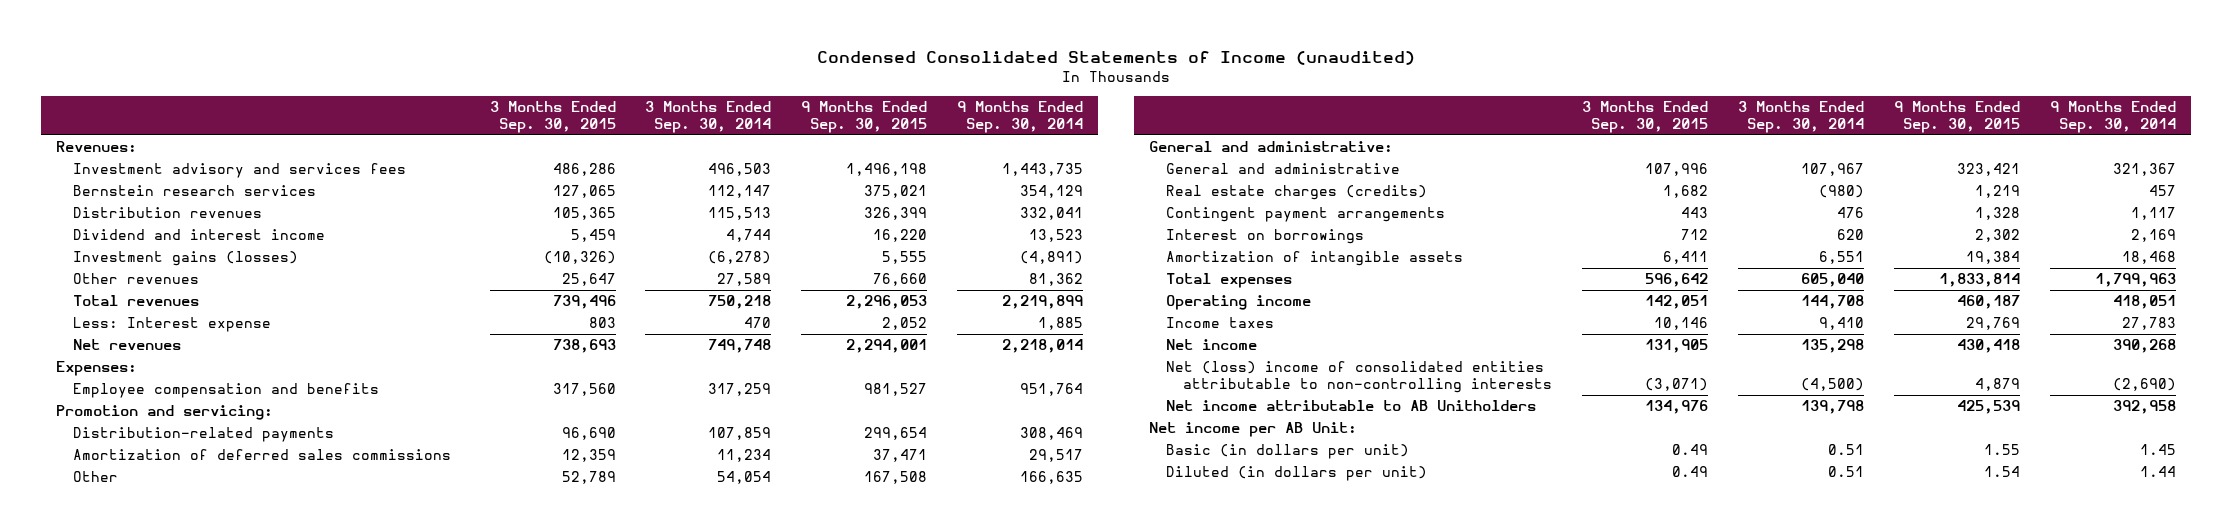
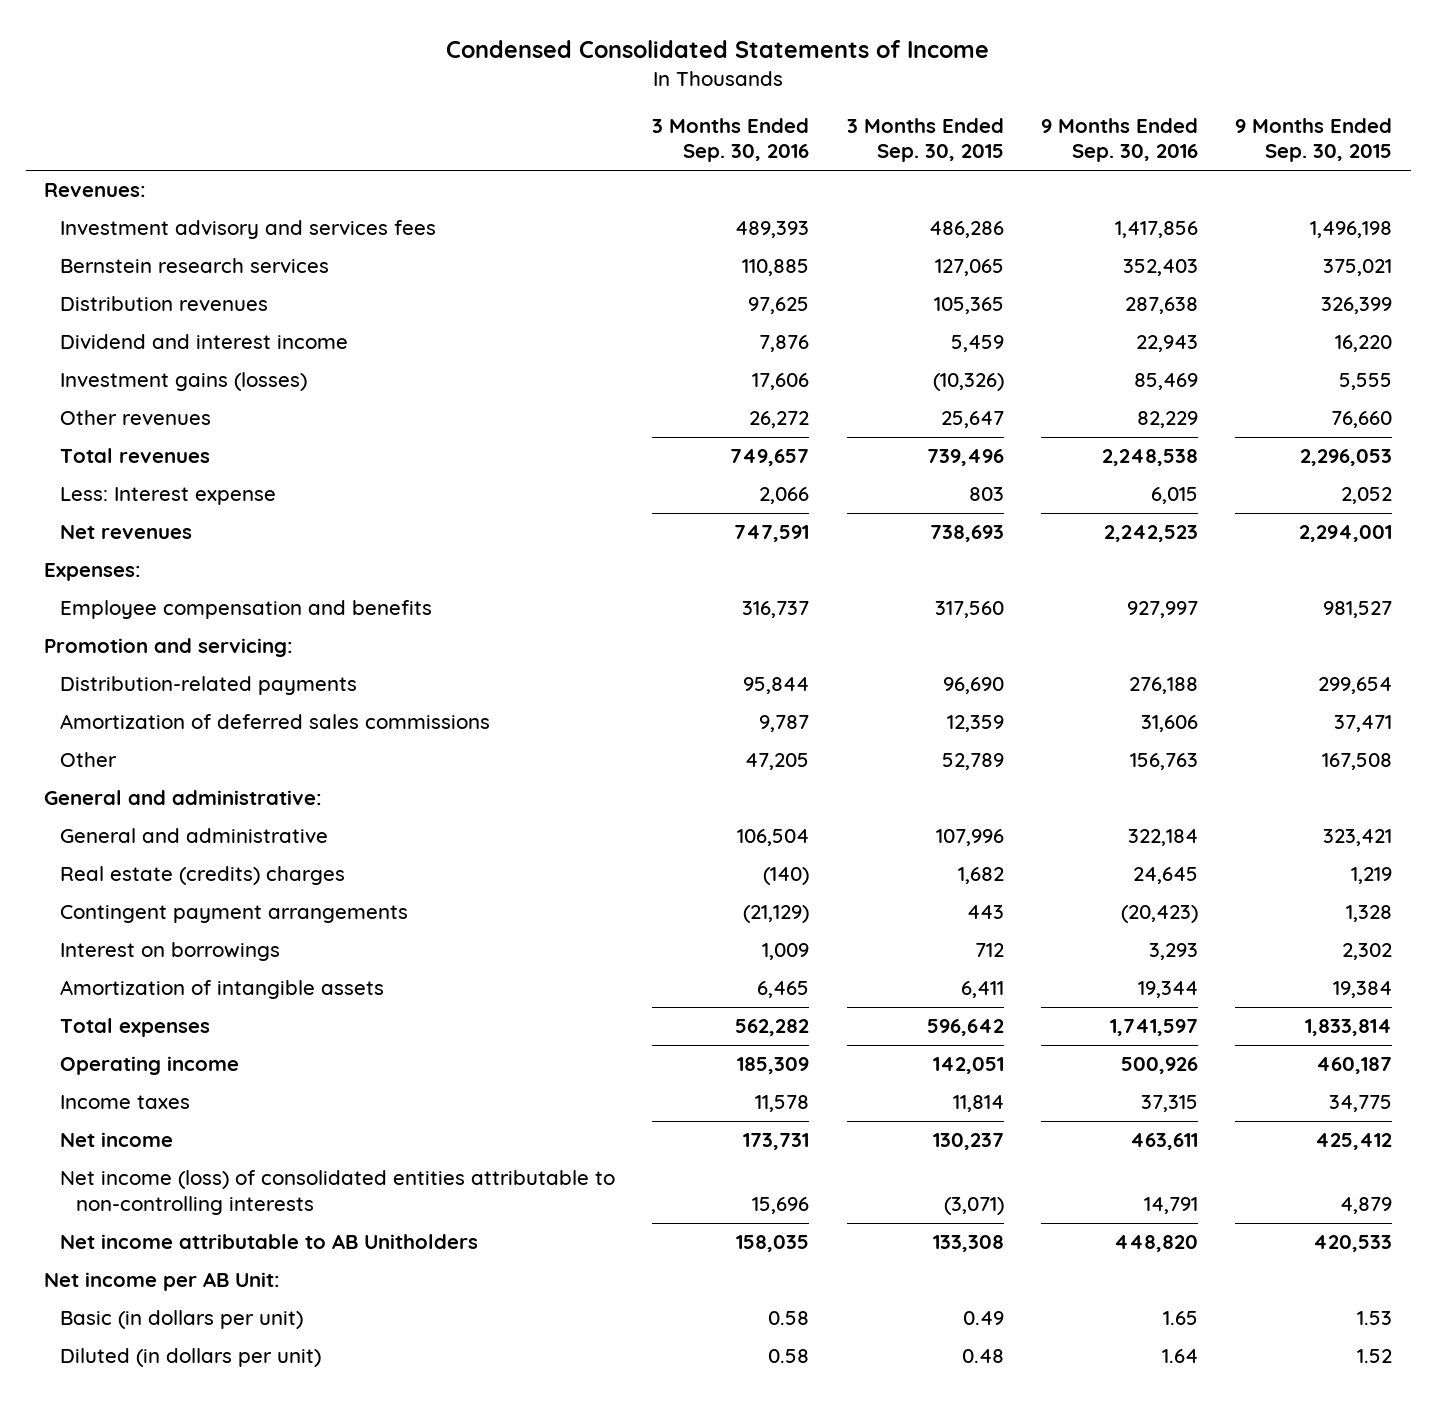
- Condensed Consolidated Statements of Income (unaudited)
+ Condensed Consolidated Statements of Income
- | 3 Months Ended Sep. 30, 2015 | 3 Months Ended Sep. 30, 2014 | 9 Months Ended Sep. 30, 2015 | 9 Months Ended Sep. 30, 2014
+ | 3 Months Ended Sep. 30, 2016 | 3 Months Ended Sep. 30, 2015 | 9 Months Ended Sep. 30, 2016 | 9 Months Ended Sep. 30, 2015
- Real estate charges (credits) | 1,682 | (980) | 1,219 | 457
+ Real estate (credits) charges | (140) | 1,682 | 24,645 | 1,219
- Income taxes | 10,146 | 9,410 | 29,769 | 27,783
- Net income | 131,905 | 135,298 | 430,418 | 390,268
- Net (loss) income of consolidated entities attributable to non-controlling interests | (3,071) | (4,500) | 4,879 | (2,690)
- Net income attributable to AB Unitholders | 134,976 | 139,798 | 425,539 | 392,958
+ Income taxes | 11,578 | 11,814 | 37,315 | 34,775
+ Net income | 173,731 | 130,237 | 463,611 | 425,412
+ Net income (loss) of consolidated entities attributable to non-controlling interests | 15,696 | (3,071) | 14,791 | 4,879
+ Net income attributable to AB Unitholders | 158,035 | 133,308 | 448,820 | 420,533
- Basic (in dollars per unit) | 0.49 | 0.51 | 1.55 | 1.45
- Diluted (in dollars per unit) | 0.49 | 0.51 | 1.54 | 1.44
+ Basic (in dollars per unit) | 0.58 | 0.49 | 1.65 | 1.53
+ Diluted (in dollars per unit) | 0.58 | 0.48 | 1.64 | 1.52

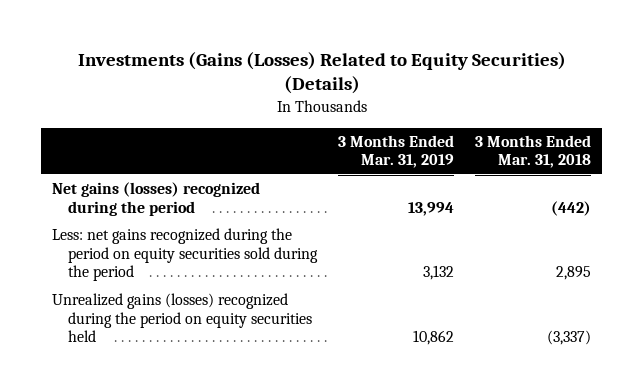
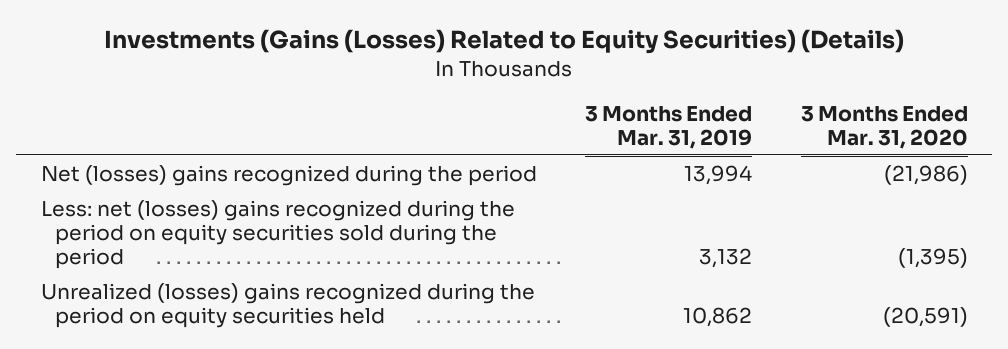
- | 3 Months Ended Mar. 31, 2019 | 3 Months Ended Mar. 31, 2018
+ | 3 Months Ended Mar. 31, 2019 | 3 Months Ended Mar. 31, 2020
- Net gains (losses) recognized during the period | 13,994 | (442)
- Less: net gains recognized during the period on equity securities sold during the period | 3,132 | 2,895
- Unrealized gains (losses) recognized during the period on equity securities held | 10,862 | (3,337)
+ Net (losses) gains recognized during the period | 13,994 | (21,986)
+ Less: net (losses) gains recognized during the period on equity securities sold during the period | 3,132 | (1,395)
+ Unrealized (losses) gains recognized during the period on equity securities held | 10,862 | (20,591)

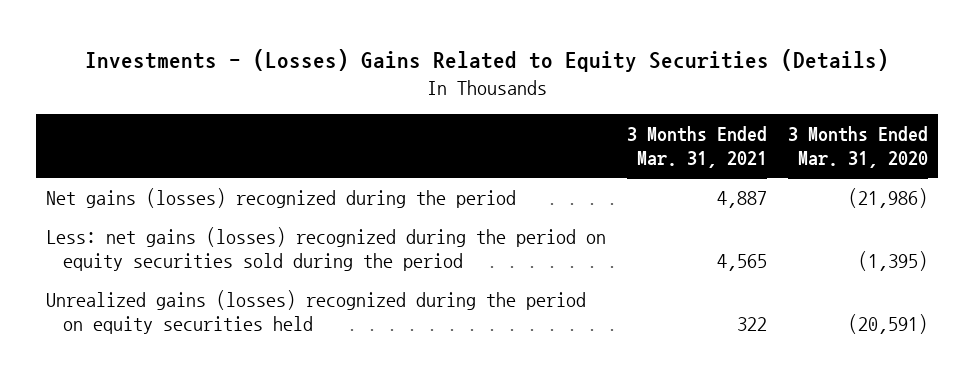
- Investments (Gains (Losses) Related to Equity Securities) (Details)
+ Investments - (Losses) Gains Related to Equity Securities (Details)
- | 3 Months Ended Mar. 31, 2019 | 3 Months Ended Mar. 31, 2020
+ | 3 Months Ended Mar. 31, 2021 | 3 Months Ended Mar. 31, 2020
- Net (losses) gains recognized during the period | 13,994 | (21,986)
- Less: net (losses) gains recognized during the period on equity securities sold during the period | 3,132 | (1,395)
- Unrealized (losses) gains recognized during the period on equity securities held | 10,862 | (20,591)
+ Net gains (losses) recognized during the period | 4,887 | (21,986)
+ Less: net gains (losses) recognized during the period on equity securities sold during the period | 4,565 | (1,395)
+ Unrealized gains (losses) recognized during the period on equity securities held | 322 | (20,591)

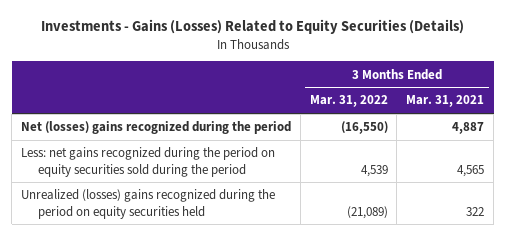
- Investments - (Losses) Gains Related to Equity Securities (Details)
+ Investments - Gains (Losses) Related to Equity Securities (Details)
- | 3 Months Ended Mar. 31, 2021 | 3 Months Ended Mar. 31, 2020
+ | 3 Months Ended Mar. 31, 2022 | 3 Months Ended Mar. 31, 2021
- Net gains (losses) recognized during the period | 4,887 | (21,986)
- Less: net gains (losses) recognized during the period on equity securities sold during the period | 4,565 | (1,395)
- Unrealized gains (losses) recognized during the period on equity securities held | 322 | (20,591)
+ Net (losses) gains recognized during the period | (16,550) | 4,887
+ Less: net gains recognized during the period on equity securities sold during the period | 4,539 | 4,565
+ Unrealized (losses) gains recognized during the period on equity securities held | (21,089) | 322

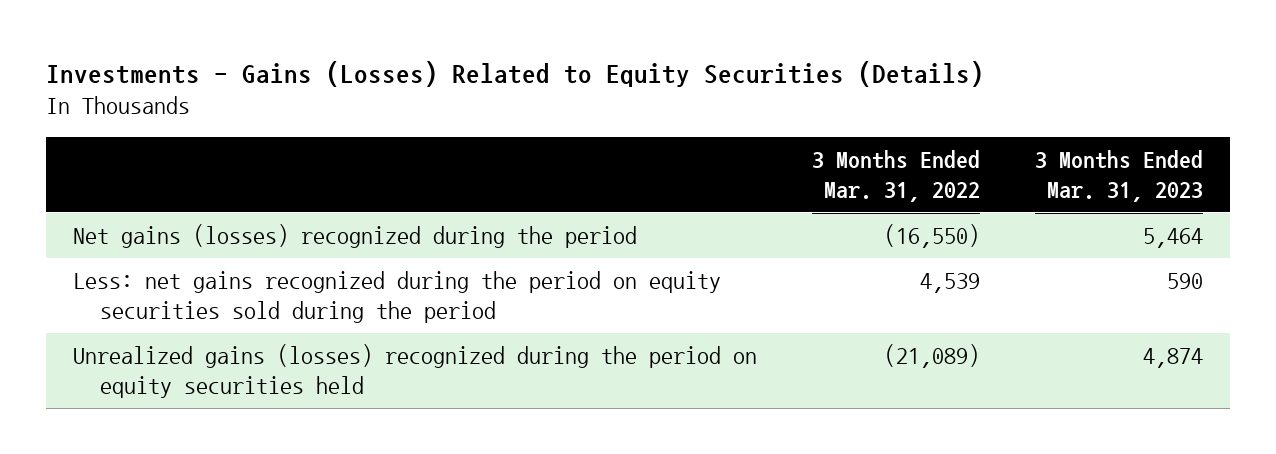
- | 3 Months Ended Mar. 31, 2022 | 3 Months Ended Mar. 31, 2021
+ | 3 Months Ended Mar. 31, 2022 | 3 Months Ended Mar. 31, 2023
- Net (losses) gains recognized during the period | (16,550) | 4,887
+ Net gains (losses) recognized during the period | (16,550) | 5,464
- Unrealized (losses) gains recognized during the period on equity securities held | (21,089) | 322
+ Unrealized gains (losses) recognized during the period on equity securities held | (21,089) | 4,874

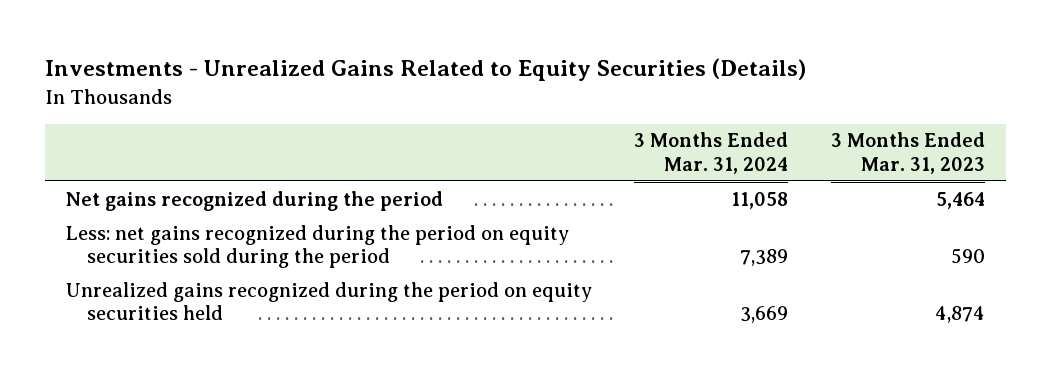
- Investments - Gains (Losses) Related to Equity Securities (Details)
+ Investments - Unrealized Gains Related to Equity Securities (Details)
- | 3 Months Ended Mar. 31, 2022 | 3 Months Ended Mar. 31, 2023
+ | 3 Months Ended Mar. 31, 2024 | 3 Months Ended Mar. 31, 2023
- Net gains (losses) recognized during the period | (16,550) | 5,464
+ Net gains recognized during the period | 11,058 | 5,464
- Unrealized gains (losses) recognized during the period on equity securities held | (21,089) | 4,874
+ Unrealized gains recognized during the period on equity securities held | 3,669 | 4,874

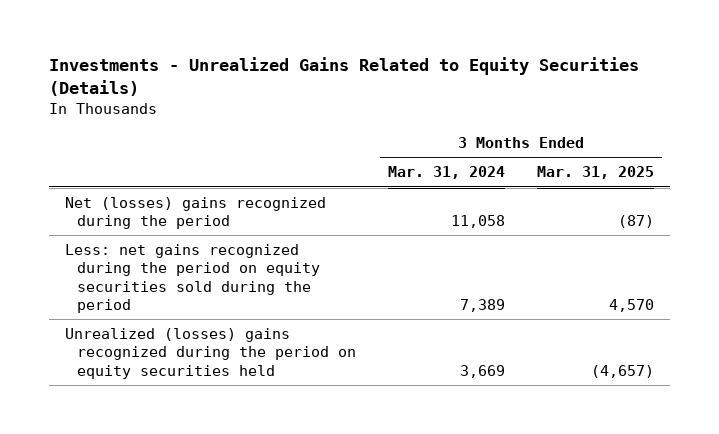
- | 3 Months Ended Mar. 31, 2024 | 3 Months Ended Mar. 31, 2023
+ | 3 Months Ended Mar. 31, 2024 | 3 Months Ended Mar. 31, 2025
- Net gains recognized during the period | 11,058 | 5,464
+ Net (losses) gains recognized during the period | 11,058 | (87)
- Unrealized gains recognized during the period on equity securities held | 3,669 | 4,874
+ Unrealized (losses) gains recognized during the period on equity securities held | 3,669 | (4,657)

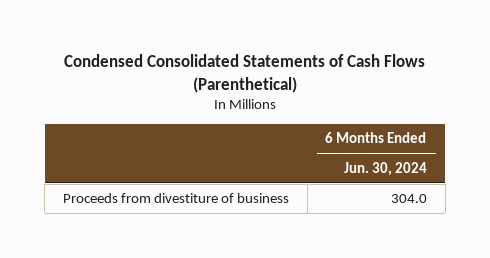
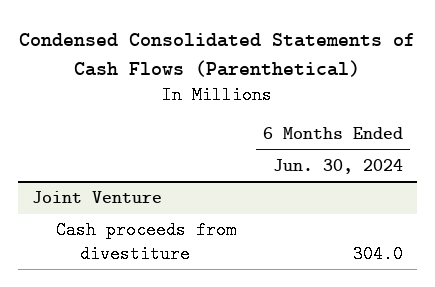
- Proceeds from divestiture of business | 304.0
+ Joint Venture
+ Cash proceeds from divestiture | 304.0

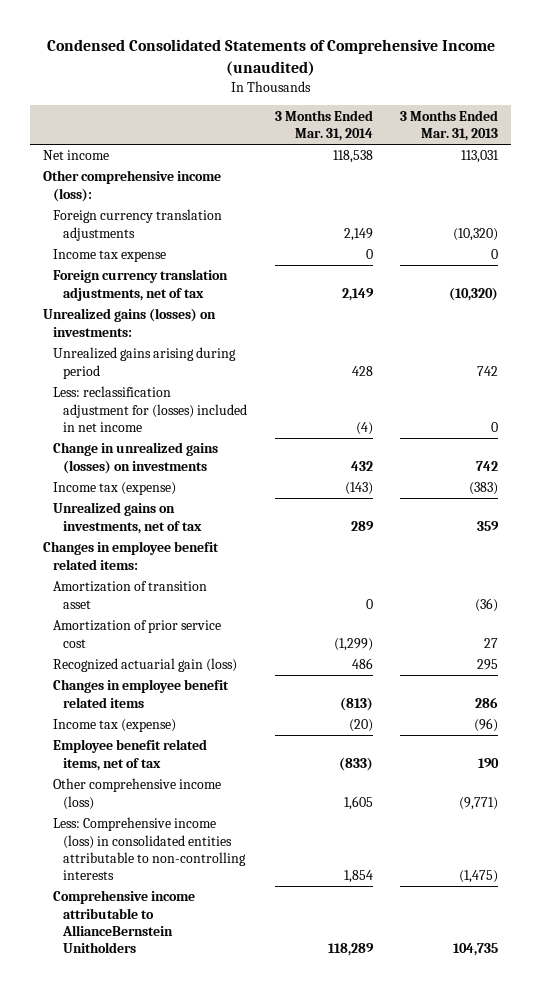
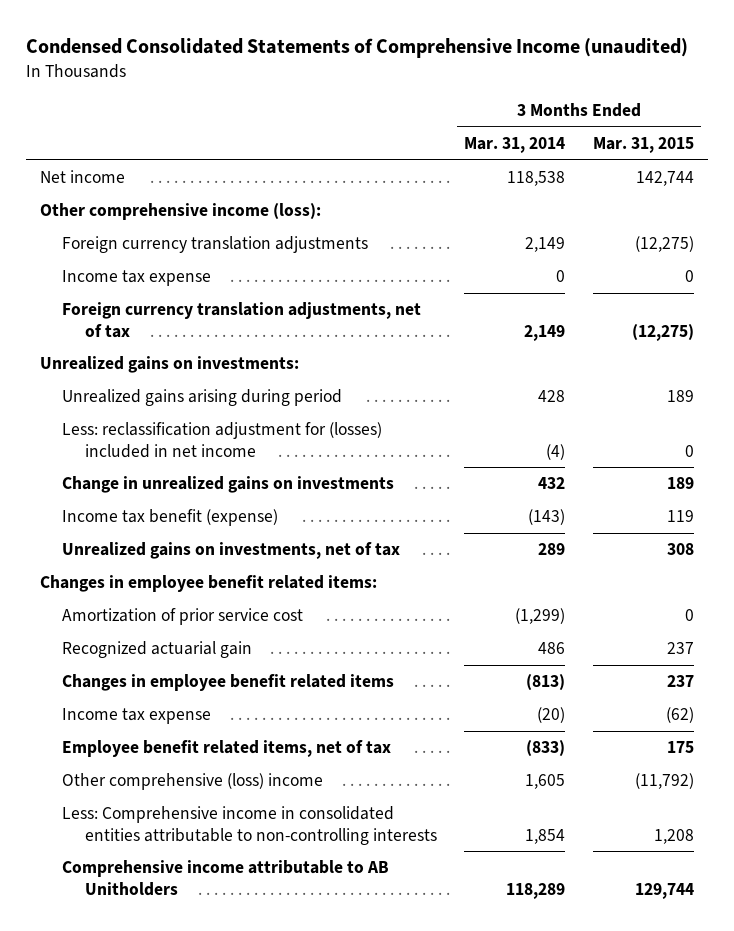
- | 3 Months Ended Mar. 31, 2014 | 3 Months Ended Mar. 31, 2013
+ | 3 Months Ended Mar. 31, 2014 | 3 Months Ended Mar. 31, 2015
- Unrealized gains (losses) on investments:
+ Unrealized gains on investments:
- Change in unrealized gains (losses) on investments | 432 | 742
- Income tax (expense) | (143) | (383)
+ Change in unrealized gains on investments | 432 | 189
+ Income tax benefit (expense) | (143) | 119
- Amortization of transition asset | 0 | (36)
- Recognized actuarial gain (loss) | 486 | 295
+ Recognized actuarial gain | 486 | 237
- Income tax (expense) | (20) | (96)
+ Income tax expense | (20) | (62)
- Other comprehensive income (loss) | 1,605 | (9,771)
- Less: Comprehensive income (loss) in consolidated entities attributable to non-controlling interests | 1,854 | (1,475)
- Comprehensive income attributable to AllianceBernstein Unitholders | 118,289 | 104,735
+ Other comprehensive (loss) income | 1,605 | (11,792)
+ Less: Comprehensive income in consolidated entities attributable to non-controlling interests | 1,854 | 1,208
+ Comprehensive income attributable to AB Unitholders | 118,289 | 129,744

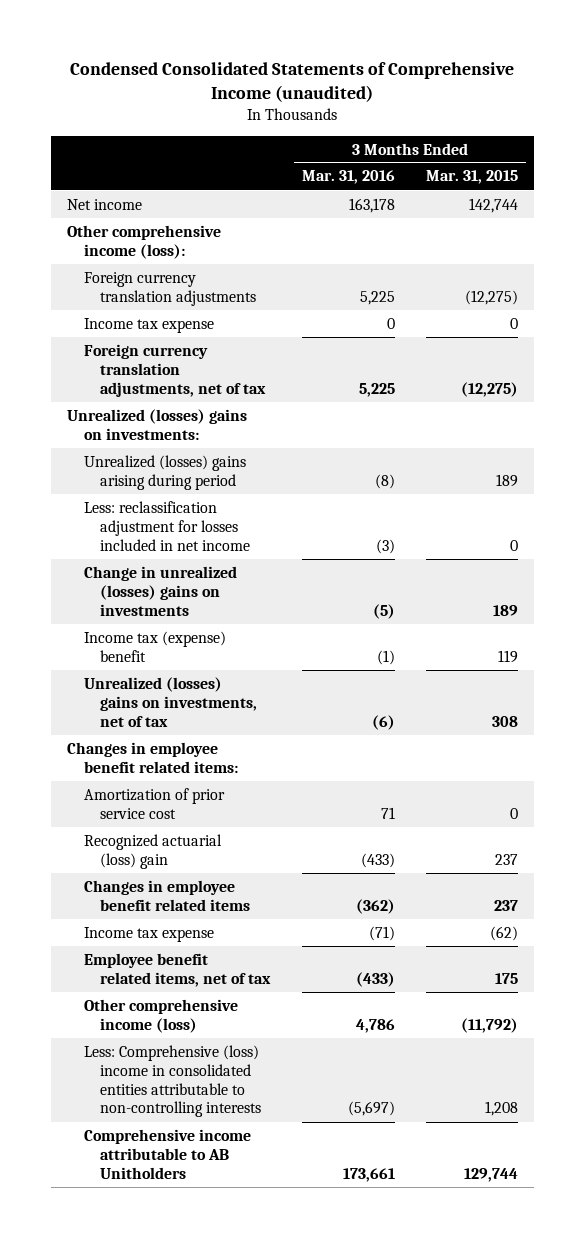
- | 3 Months Ended Mar. 31, 2014 | 3 Months Ended Mar. 31, 2015
+ | 3 Months Ended Mar. 31, 2016 | 3 Months Ended Mar. 31, 2015
- Unrealized gains on investments:
- Unrealized gains arising during period | 428 | 189
- Less: reclassification adjustment for (losses) included in net income | (4) | 0
- Change in unrealized gains on investments | 432 | 189
- Income tax benefit (expense) | (143) | 119
- Unrealized gains on investments, net of tax | 289 | 308
+ Unrealized (losses) gains on investments:
+ Unrealized (losses) gains arising during period | (8) | 189
+ Less: reclassification adjustment for losses included in net income | (3) | 0
+ Change in unrealized (losses) gains on investments | (5) | 189
+ Income tax (expense) benefit | (1) | 119
+ Unrealized (losses) gains on investments, net of tax | (6) | 308
- Recognized actuarial gain | 486 | 237
+ Recognized actuarial (loss) gain | (433) | 237
- Other comprehensive (loss) income | 1,605 | (11,792)
- Less: Comprehensive income in consolidated entities attributable to non-controlling interests | 1,854 | 1,208
+ Other comprehensive income (loss) | 4,786 | (11,792)
+ Less: Comprehensive (loss) income in consolidated entities attributable to non-controlling interests | (5,697) | 1,208

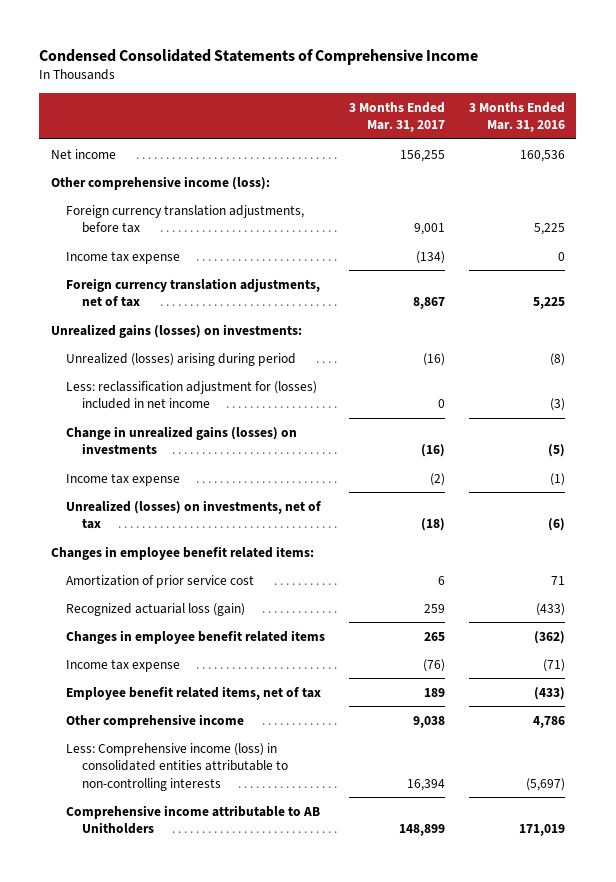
- Condensed Consolidated Statements of Comprehensive Income (unaudited)
+ Condensed Consolidated Statements of Comprehensive Income
- | 3 Months Ended Mar. 31, 2016 | 3 Months Ended Mar. 31, 2015
+ | 3 Months Ended Mar. 31, 2017 | 3 Months Ended Mar. 31, 2016
- Net income | 163,178 | 142,744
+ Net income | 156,255 | 160,536
- Foreign currency translation adjustments | 5,225 | (12,275)
+ Foreign currency translation adjustments, before tax | 9,001 | 5,225
- Unrealized (losses) gains on investments:
- Unrealized (losses) gains arising during period | (8) | 189
- Less: reclassification adjustment for losses included in net income | (3) | 0
- Change in unrealized (losses) gains on investments | (5) | 189
- Income tax (expense) benefit | (1) | 119
- Unrealized (losses) gains on investments, net of tax | (6) | 308
+ Unrealized gains (losses) on investments:
+ Unrealized (losses) arising during period | (16) | (8)
+ Less: reclassification adjustment for (losses) included in net income | 0 | (3)
+ Change in unrealized gains (losses) on investments | (16) | (5)
+ Income tax expense | (2) | (1)
+ Unrealized (losses) on investments, net of tax | (18) | (6)
- Recognized actuarial (loss) gain | (433) | 237
+ Recognized actuarial loss (gain) | 259 | (433)
- Other comprehensive income (loss) | 4,786 | (11,792)
- Less: Comprehensive (loss) income in consolidated entities attributable to non-controlling interests | (5,697) | 1,208
- Comprehensive income attributable to AB Unitholders | 173,661 | 129,744
+ Other comprehensive income | 9,038 | 4,786
+ Less: Comprehensive income (loss) in consolidated entities attributable to non-controlling interests | 16,394 | (5,697)
+ Comprehensive income attributable to AB Unitholders | 148,899 | 171,019

